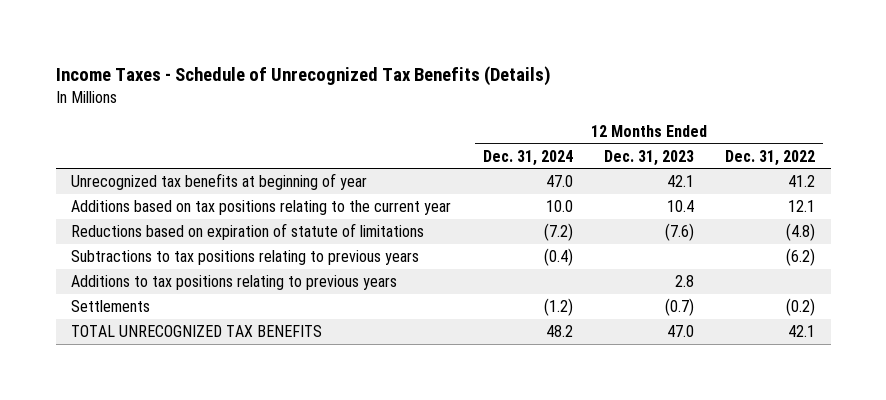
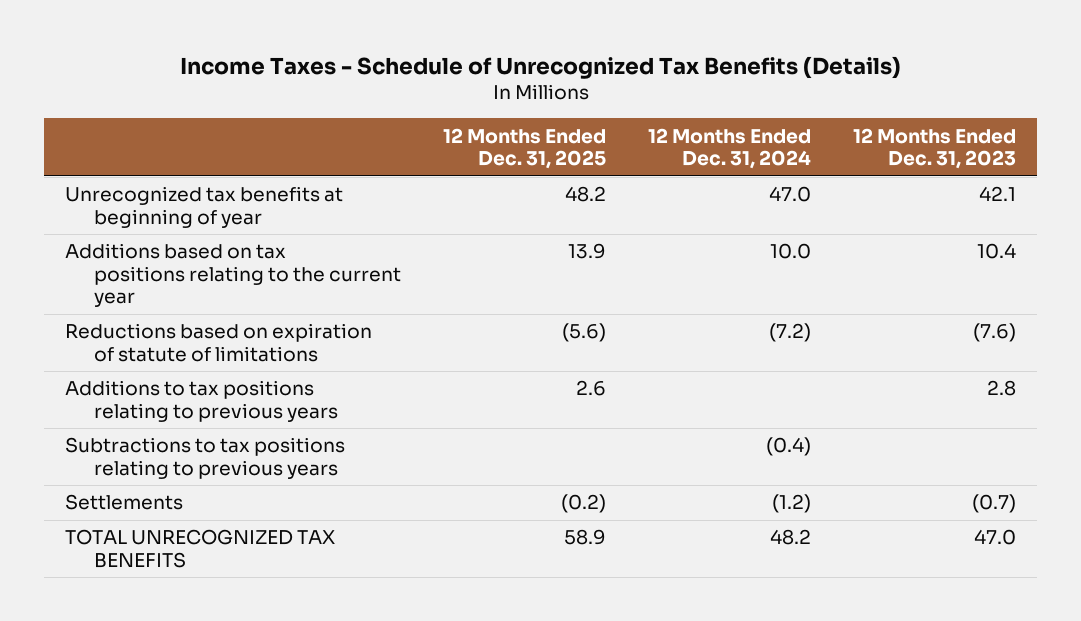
- | 12 Months Ended Dec. 31, 2024 | 12 Months Ended Dec. 31, 2023 | 12 Months Ended Dec. 31, 2022
+ | 12 Months Ended Dec. 31, 2025 | 12 Months Ended Dec. 31, 2024 | 12 Months Ended Dec. 31, 2023
moved down: Subtractions to tax positions relating to previous years | | (0.4) |

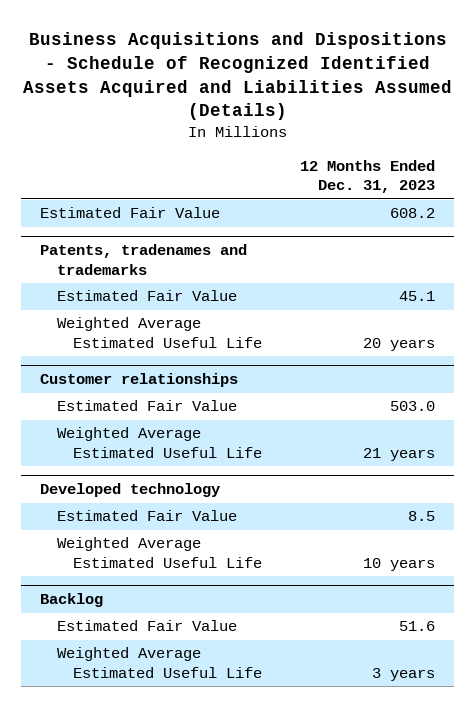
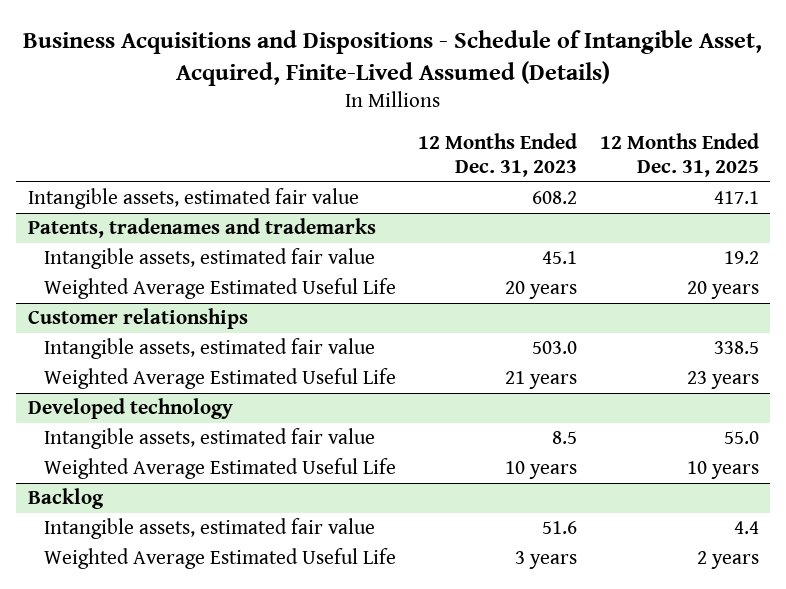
- Business Acquisitions and Dispositions - Schedule of Recognized Identified Assets Acquired and Liabilities Assumed (Details)
+ Business Acquisitions and Dispositions - Schedule of Intangible Asset, Acquired, Finite-Lived Assumed (Details)
- | 12 Months Ended Dec. 31, 2023
+ | 12 Months Ended Dec. 31, 2023 | 12 Months Ended Dec. 31, 2025
- Estimated Fair Value | 608.2
+ Intangible assets, estimated fair value | 608.2 | 417.1
@ Patents, tradenames and trademarks
- Estimated Fair Value | 45.1
+ Intangible assets, estimated fair value | 45.1 | 19.2
@ Customer relationships
- Estimated Fair Value | 503.0
+ Intangible assets, estimated fair value | 503.0 | 338.5
@ Developed technology
- Estimated Fair Value | 8.5
+ Intangible assets, estimated fair value | 8.5 | 55.0
@ Backlog
- Estimated Fair Value | 51.6
+ Intangible assets, estimated fair value | 51.6 | 4.4

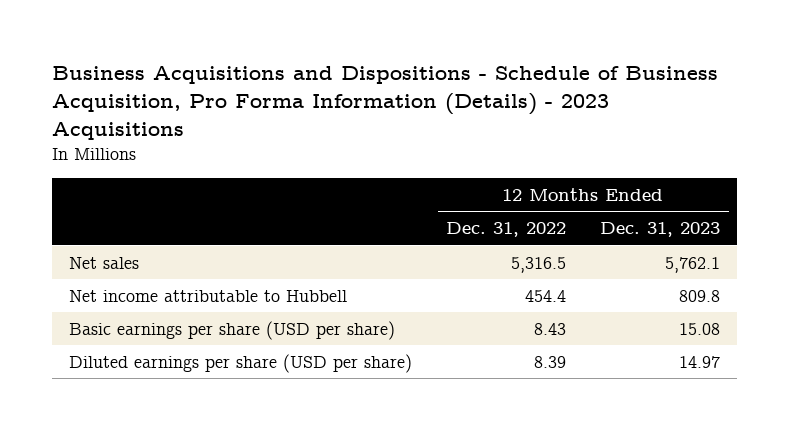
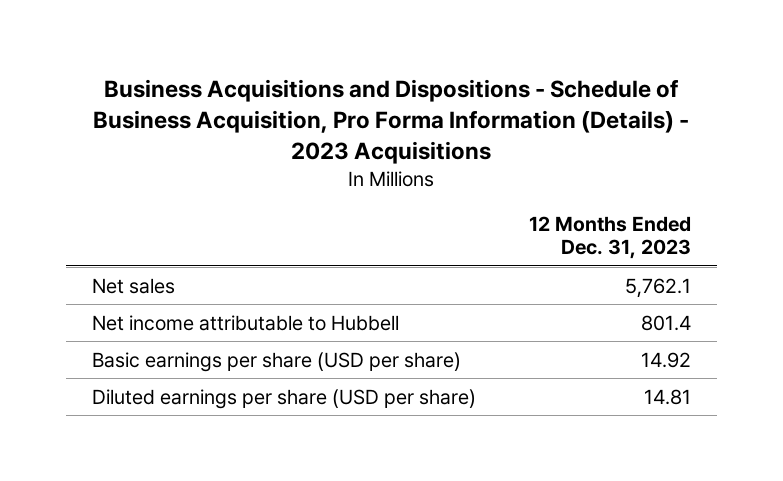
- | 12 Months Ended Dec. 31, 2022 | 12 Months Ended Dec. 31, 2023
+ | 12 Months Ended Dec. 31, 2023
- Net income attributable to Hubbell | 454.4 | 809.8
- Basic earnings per share (USD per share) | 8.43 | 15.08
- Diluted earnings per share (USD per share) | 8.39 | 14.97
+ Net income attributable to Hubbell | 801.4
+ Basic earnings per share (USD per share) | 14.92
+ Diluted earnings per share (USD per share) | 14.81

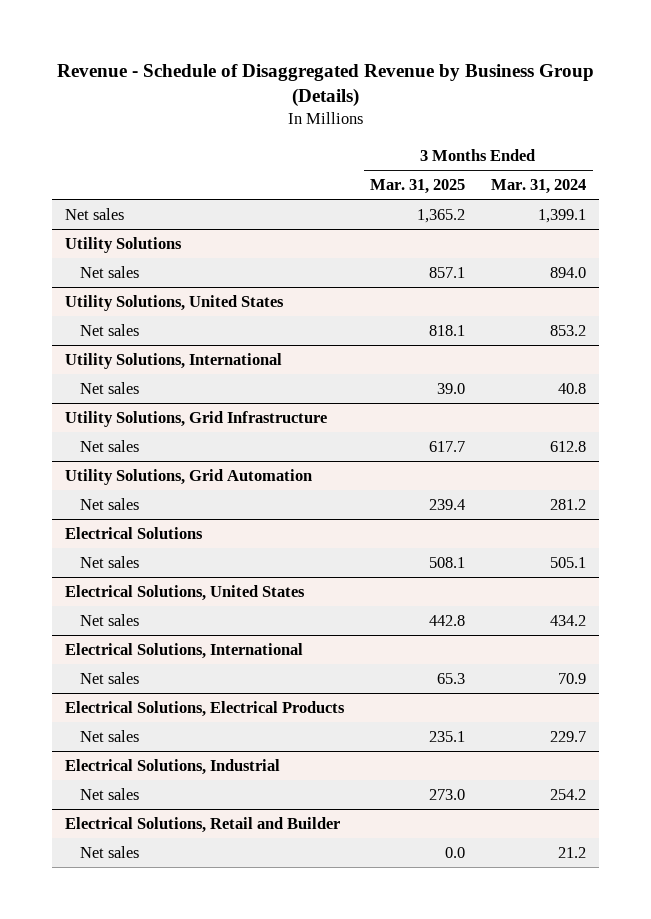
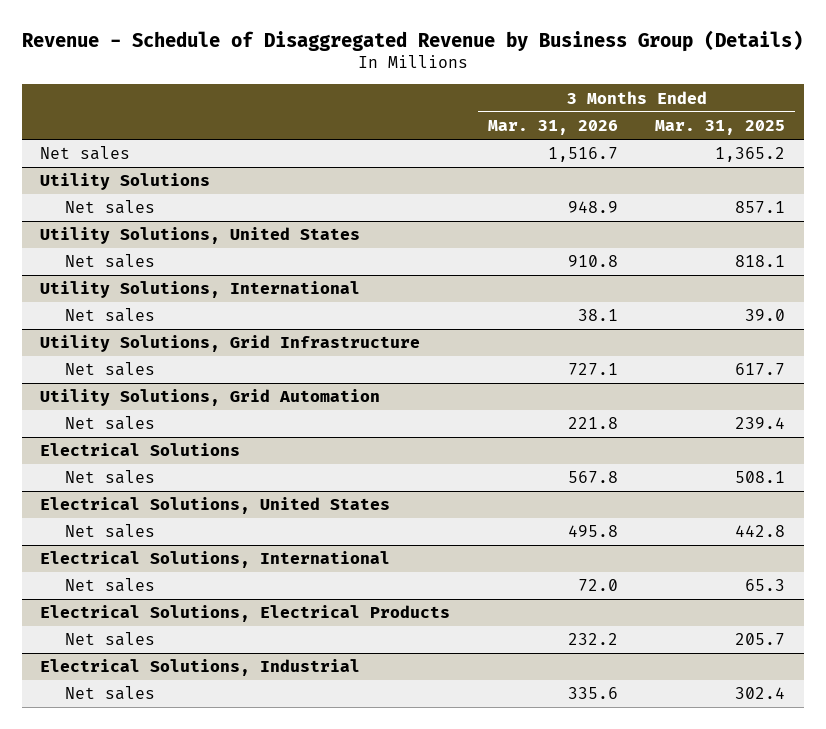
- | 3 Months Ended Mar. 31, 2025 | 3 Months Ended Mar. 31, 2024
+ | 3 Months Ended Mar. 31, 2026 | 3 Months Ended Mar. 31, 2025
@ Electrical Solutions, Electrical Products
- Net sales | 235.1 | 229.7
+ Net sales | 232.2 | 205.7
@ Electrical Solutions, Industrial
- Net sales | 273.0 | 254.2
- Electrical Solutions, Retail and Builder
- Net sales | 0.0 | 21.2
@ Electrical Solutions, Industrial
+ Net sales | 335.6 | 302.4

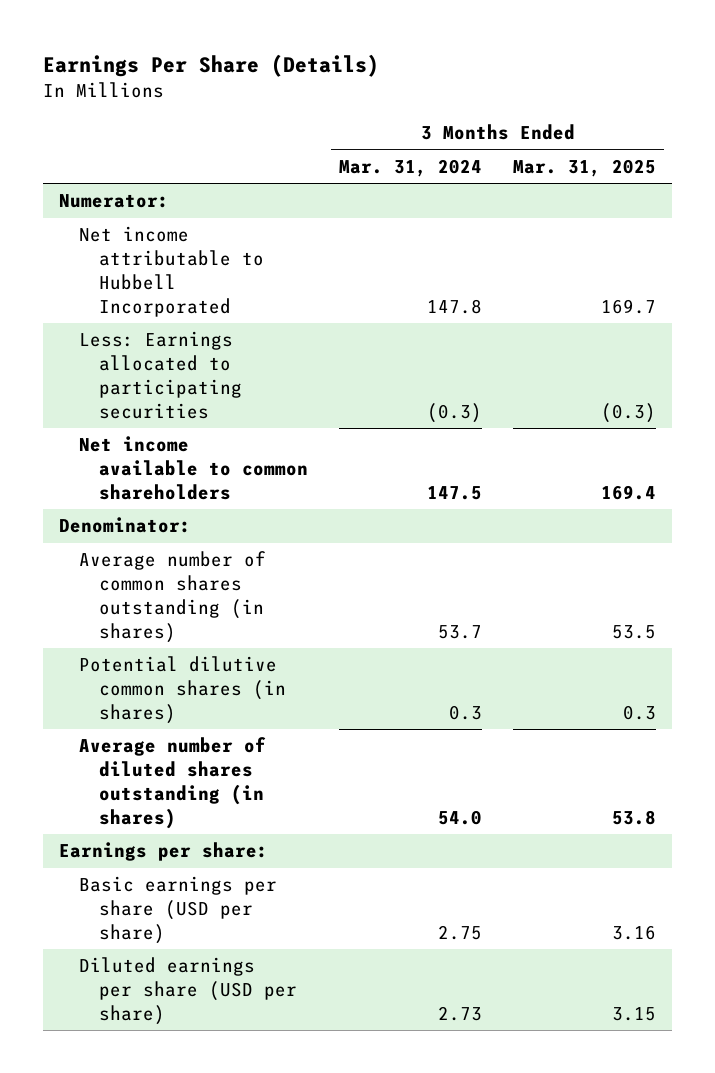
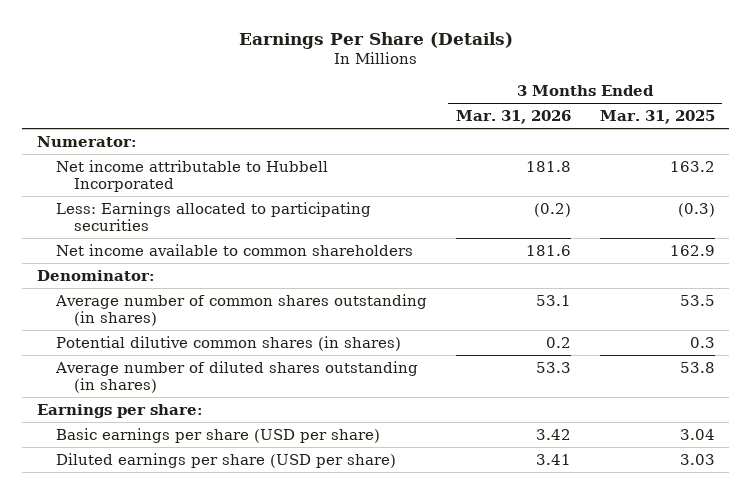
- | 3 Months Ended Mar. 31, 2024 | 3 Months Ended Mar. 31, 2025
+ | 3 Months Ended Mar. 31, 2026 | 3 Months Ended Mar. 31, 2025
- Net income attributable to Hubbell Incorporated | 147.8 | 169.7
+ Net income attributable to Hubbell Incorporated | 181.8 | 163.2
- Net income available to common shareholders | 147.5 | 169.4
+ Net income available to common shareholders | 181.6 | 162.9
- Basic earnings per share (USD per share) | 2.75 | 3.16
- Diluted earnings per share (USD per share) | 2.73 | 3.15
+ Basic earnings per share (USD per share) | 3.42 | 3.04
+ Diluted earnings per share (USD per share) | 3.41 | 3.03

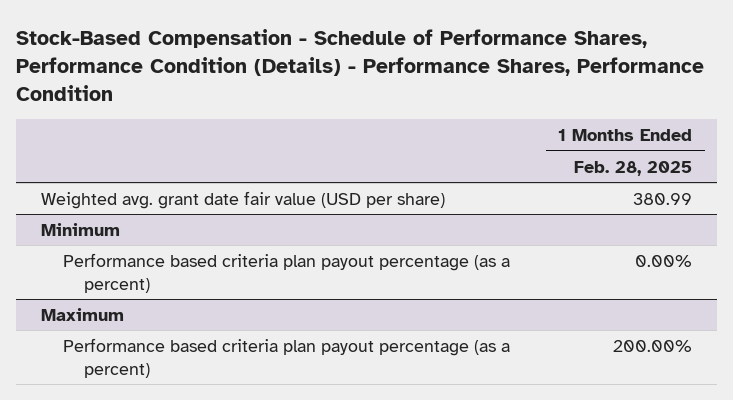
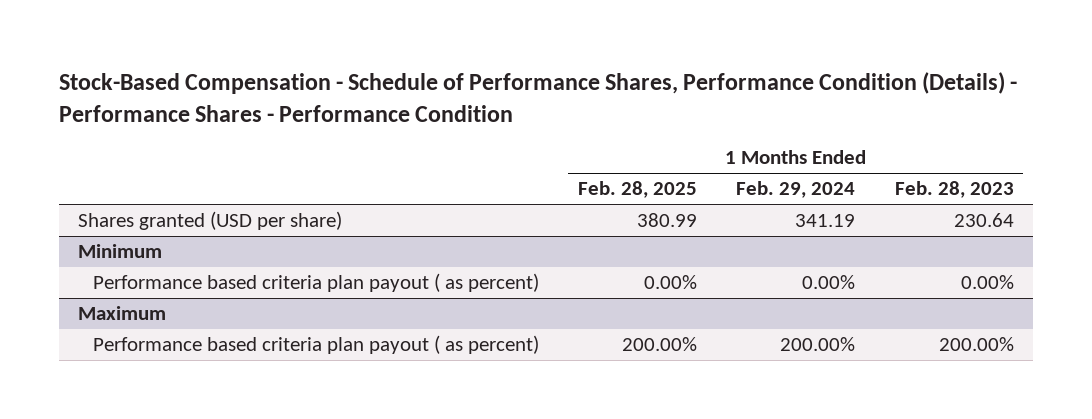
- Stock-Based Compensation - Schedule of Performance Shares, Performance Condition (Details) - Performance Shares, Performance Condition
+ Stock-Based Compensation - Schedule of Performance Shares, Performance Condition (Details) - Performance Shares - Performance Condition
- | 1 Months Ended Feb. 28, 2025
+ | 1 Months Ended Feb. 28, 2025 | 1 Months Ended Feb. 29, 2024 | 1 Months Ended Feb. 28, 2023
- Weighted avg. grant date fair value (USD per share) | 380.99
+ Shares granted (USD per share) | 380.99 | 341.19 | 230.64
@ Minimum
- Performance based criteria plan payout percentage (as a percent) | 0.00%
+ Performance based criteria plan payout ( as percent) | 0.00% | 0.00% | 0.00%
@ Maximum
- Performance based criteria plan payout percentage (as a percent) | 200.00%
+ Performance based criteria plan payout ( as percent) | 200.00% | 200.00% | 200.00%

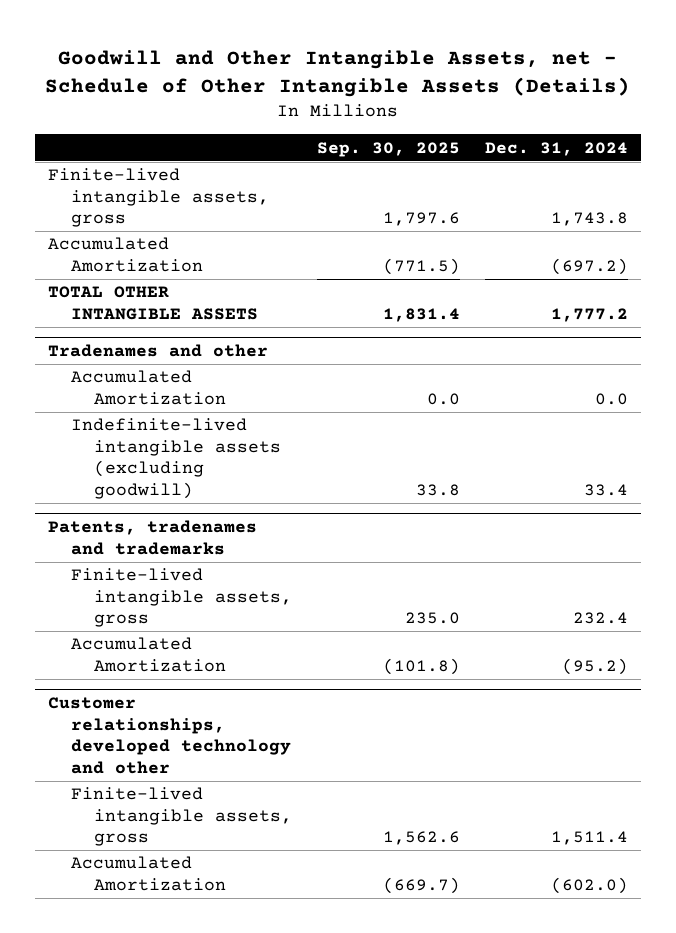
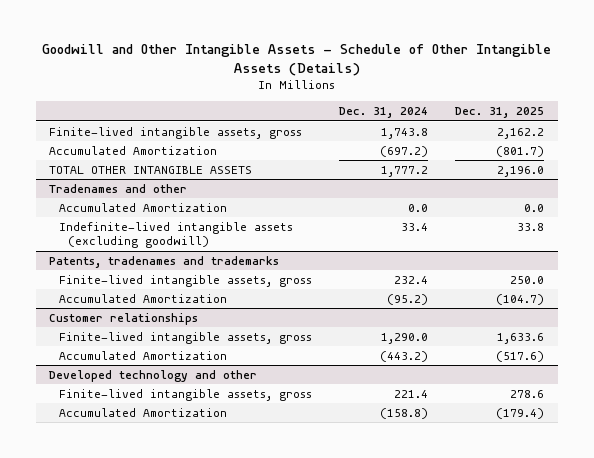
- Goodwill and Other Intangible Assets, net - Schedule of Other Intangible Assets (Details)
+ Goodwill and Other Intangible Assets - Schedule of Other Intangible Assets (Details)
- | Sep. 30, 2025 | Dec. 31, 2024
+ | Dec. 31, 2024 | Dec. 31, 2025
- Customer relationships, developed technology and other
- Finite-lived intangible assets, gross | 1,562.6 | 1,511.4
- Accumulated Amortization | (669.7) | (602.0)
+ Customer relationships
+ Finite-lived intangible assets, gross | 1,290.0 | 1,633.6
+ Accumulated Amortization | (443.2) | (517.6)
+ Developed technology and other
+ Finite-lived intangible assets, gross | 221.4 | 278.6
+ Accumulated Amortization | (158.8) | (179.4)

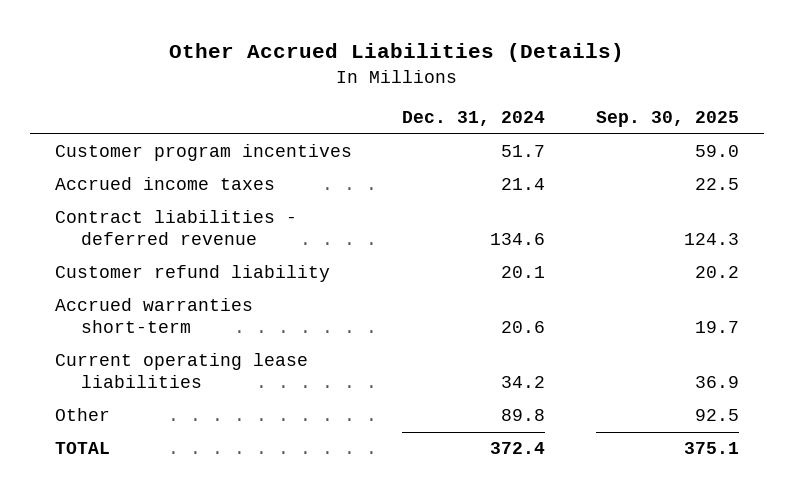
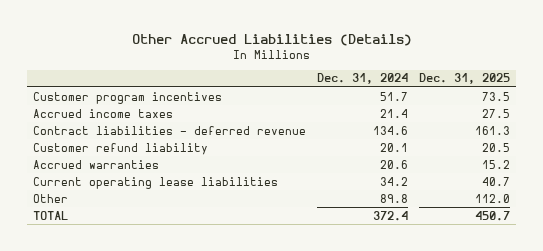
- | Dec. 31, 2024 | Sep. 30, 2025
+ | Dec. 31, 2024 | Dec. 31, 2025
- Accrued warranties short-term | 20.6 | 19.7
+ Accrued warranties | 20.6 | 15.2

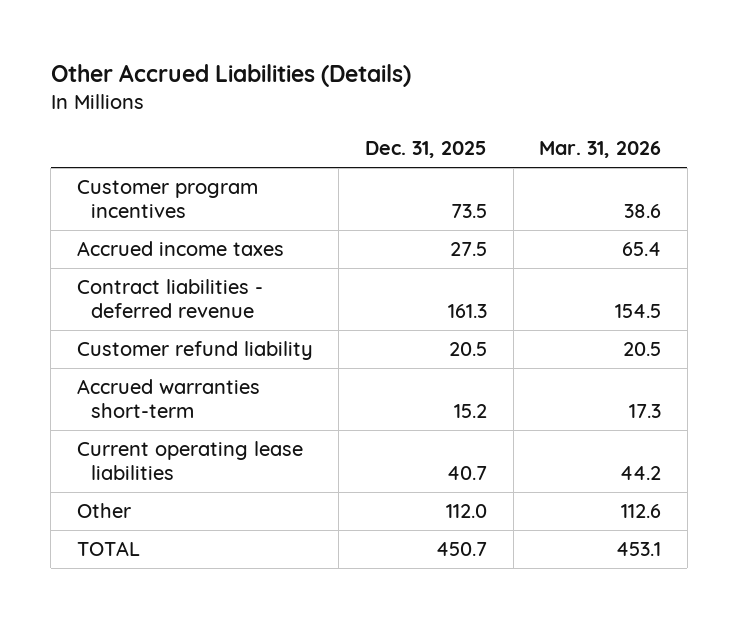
- | Dec. 31, 2024 | Dec. 31, 2025
+ | Dec. 31, 2025 | Mar. 31, 2026
- Accrued warranties | 20.6 | 15.2
+ Accrued warranties short-term | 15.2 | 17.3

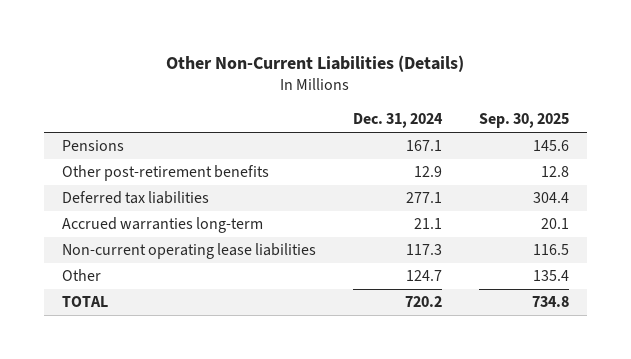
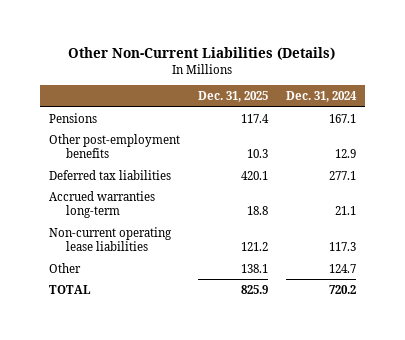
- | Dec. 31, 2024 | Sep. 30, 2025
+ | Dec. 31, 2025 | Dec. 31, 2024
- Other post-retirement benefits | 12.9 | 12.8
+ Other post-employment benefits | 10.3 | 12.9

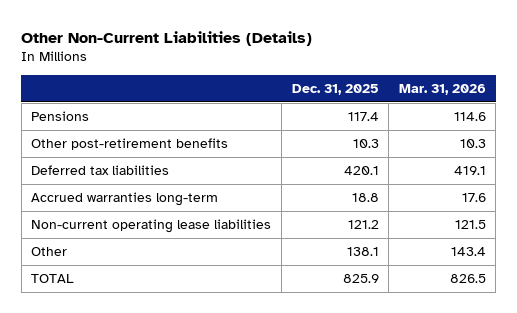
- | Dec. 31, 2025 | Dec. 31, 2024
+ | Dec. 31, 2025 | Mar. 31, 2026
- Other post-employment benefits | 10.3 | 12.9
+ Other post-retirement benefits | 10.3 | 10.3

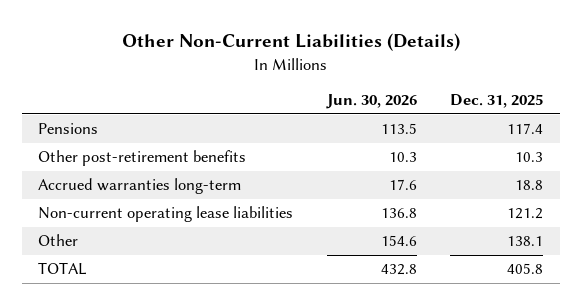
- | Dec. 31, 2025 | Mar. 31, 2026
+ | Jun. 30, 2026 | Dec. 31, 2025
- Deferred tax liabilities | 420.1 | 419.1
- TOTAL | 825.9 | 826.5
+ TOTAL | 432.8 | 405.8

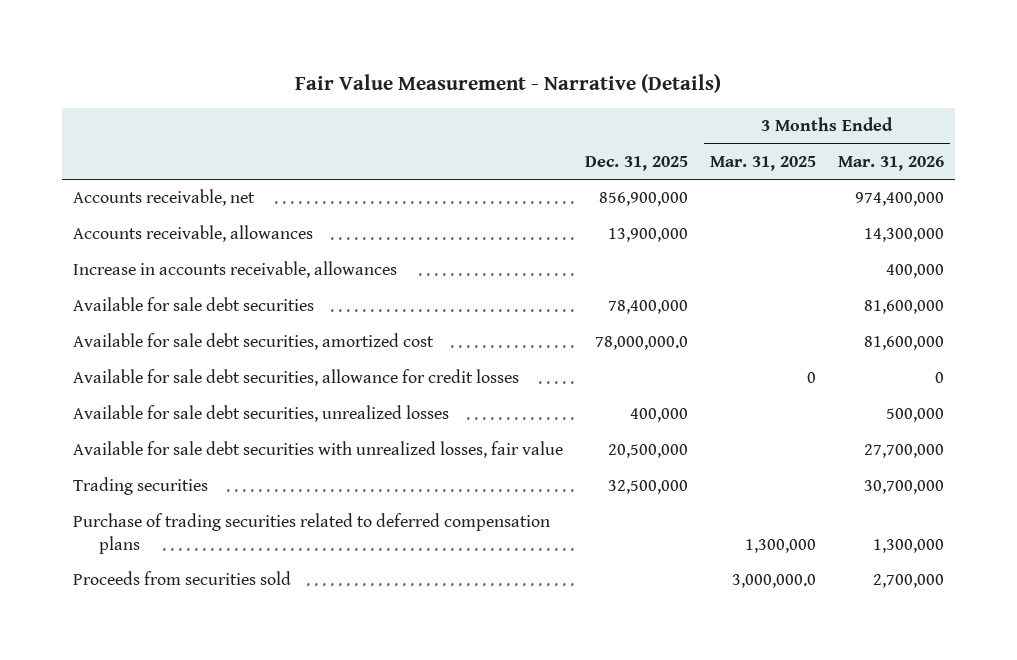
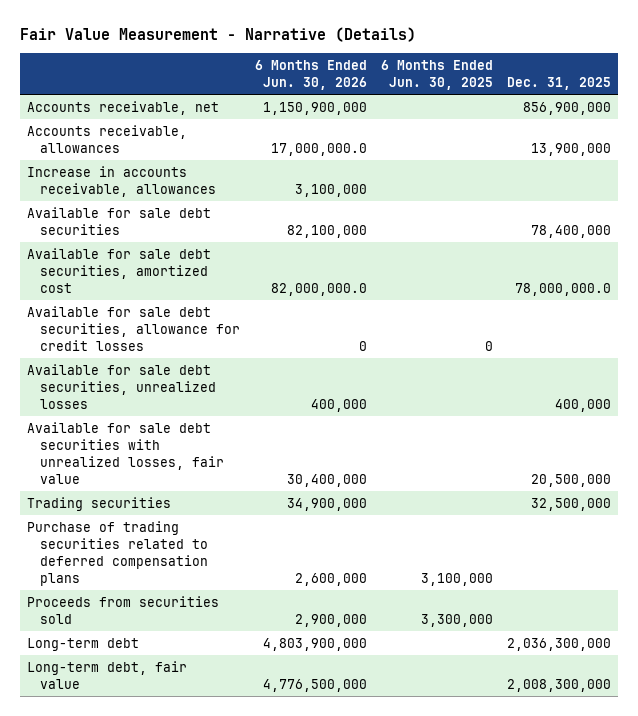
- | Dec. 31, 2025 | 3 Months Ended Mar. 31, 2025 | 3 Months Ended Mar. 31, 2026
+ | 6 Months Ended Jun. 30, 2026 | 6 Months Ended Jun. 30, 2025 | Dec. 31, 2025
+ Long-term debt | 4,803,900,000 | | 2,036,300,000
+ Long-term debt, fair value | 4,776,500,000 | | 2,008,300,000

